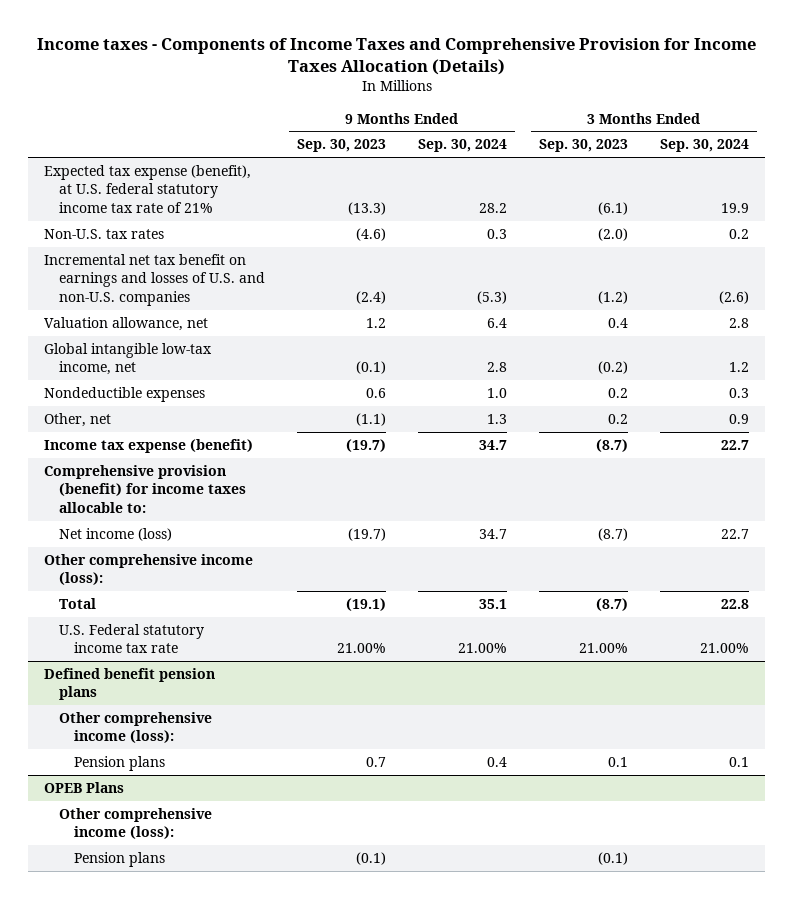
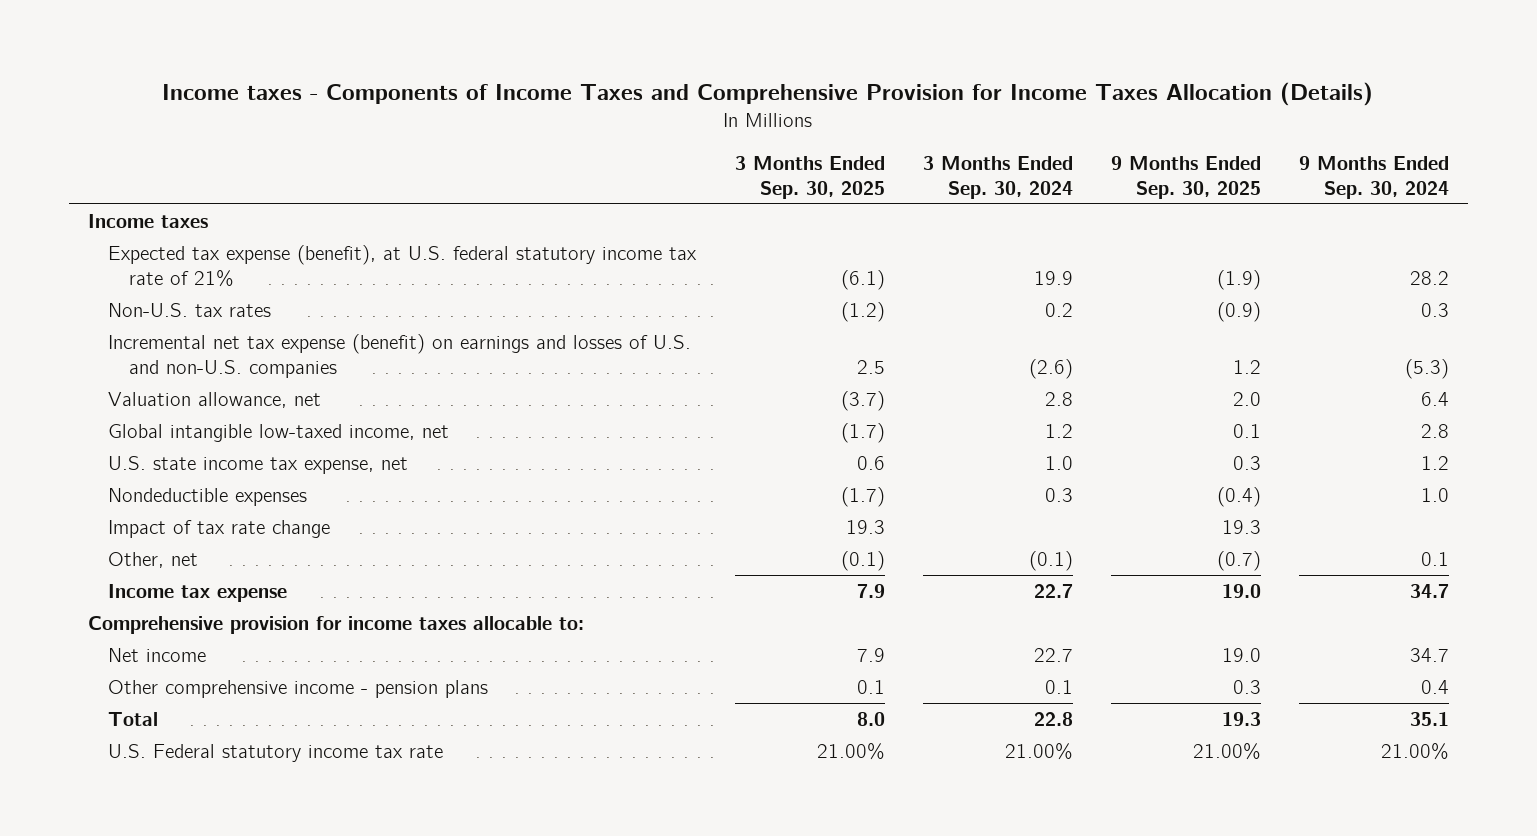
- | 9 Months Ended Sep. 30, 2023 | 9 Months Ended Sep. 30, 2024 | 3 Months Ended Sep. 30, 2023 | 3 Months Ended Sep. 30, 2024
+ | 3 Months Ended Sep. 30, 2025 | 3 Months Ended Sep. 30, 2024 | 9 Months Ended Sep. 30, 2025 | 9 Months Ended Sep. 30, 2024
+ Income taxes
- Incremental net tax benefit on earnings and losses of U.S. and non-U.S. companies | (2.4) | (5.3) | (1.2) | (2.6)
+ Incremental net tax expense (benefit) on earnings and losses of U.S. and non-U.S. companies | 2.5 | (2.6) | 1.2 | (5.3)
- Global intangible low-tax income, net | (0.1) | 2.8 | (0.2) | 1.2
+ Global intangible low-taxed income, net | (1.7) | 1.2 | 0.1 | 2.8
+ U.S. state income tax expense, net | 0.6 | 1.0 | 0.3 | 1.2
- Other, net | (1.1) | 1.3 | 0.2 | 0.9
- Income tax expense (benefit) | (19.7) | 34.7 | (8.7) | 22.7
- Comprehensive provision (benefit) for income taxes allocable to:
- Net income (loss) | (19.7) | 34.7 | (8.7) | 22.7
- Other comprehensive income (loss):
+ Impact of tax rate change | 19.3 | | 19.3 |
+ Other, net | (0.1) | (0.1) | (0.7) | 0.1
+ Income tax expense | 7.9 | 22.7 | 19.0 | 34.7
+ Comprehensive provision for income taxes allocable to:
+ Net income | 7.9 | 22.7 | 19.0 | 34.7
+ Other comprehensive income - pension plans | 0.1 | 0.1 | 0.3 | 0.4
- Defined benefit pension plans
- Other comprehensive income (loss):
- Pension plans | 0.7 | 0.4 | 0.1 | 0.1
- OPEB Plans
- Other comprehensive income (loss):
- Pension plans | (0.1) | | (0.1) |

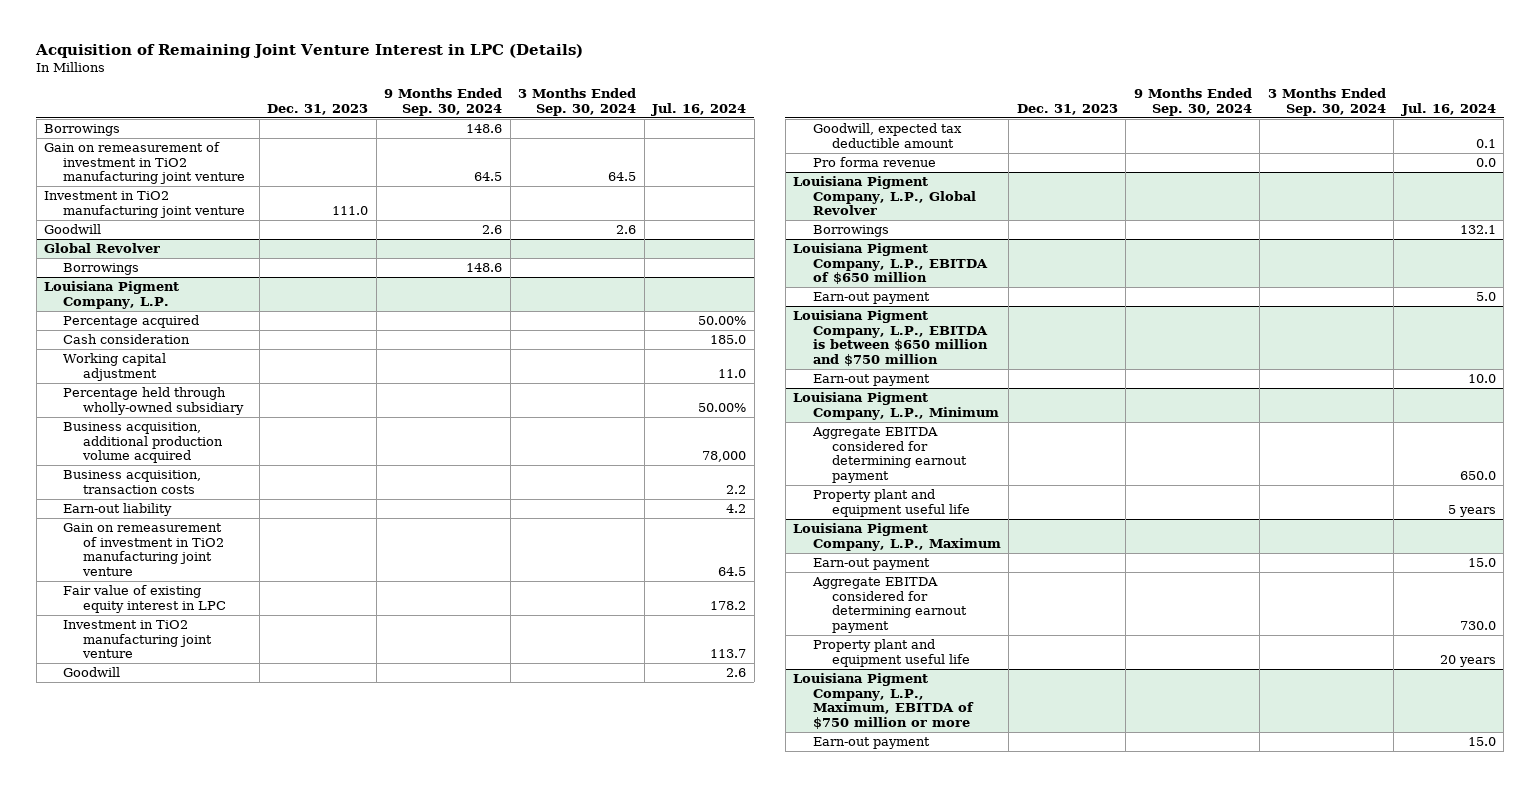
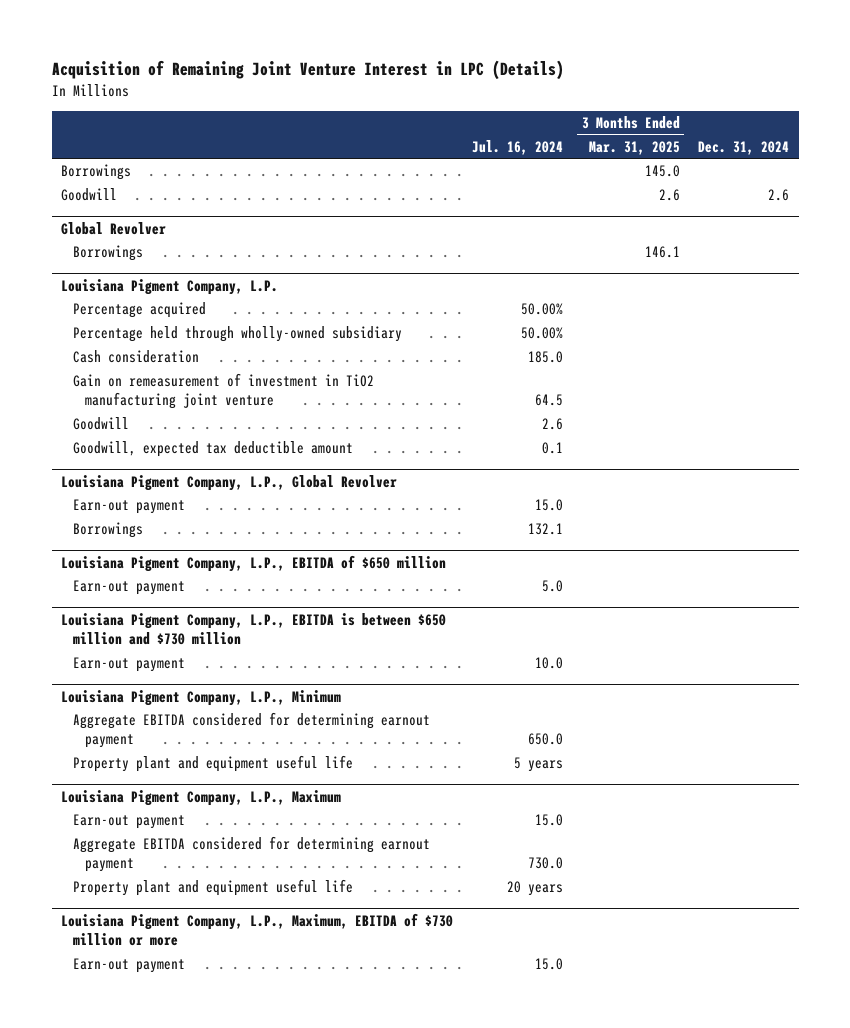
- | Dec. 31, 2023 | 9 Months Ended Sep. 30, 2024 | 3 Months Ended Sep. 30, 2024 | Jul. 16, 2024
+ | Jul. 16, 2024 | 3 Months Ended Mar. 31, 2025 | Dec. 31, 2024
- Gain on remeasurement of investment in TiO2 manufacturing joint venture | | 64.5 | 64.5 |
- Investment in TiO2 manufacturing joint venture | 111.0 | | |
@ Louisiana Pigment Company, L.P.
- Working capital adjustment | | | | 11.0
- Business acquisition, additional production volume acquired | | | | 78,000
- Business acquisition, transaction costs | | | | 2.2
- Earn-out liability | | | | 4.2
moved down: Cash consideration | 185.0 | |
- Fair value of existing equity interest in LPC | | | | 178.2
- Investment in TiO2 manufacturing joint venture | | | | 113.7
- Pro forma revenue | | | | 0.0
@ Louisiana Pigment Company, L.P., Global Revolver
+ Earn-out payment | 15.0 | |
- Louisiana Pigment Company, L.P., EBITDA is between $650 million and $750 million
+ Louisiana Pigment Company, L.P., EBITDA is between $650 million and $730 million
- Louisiana Pigment Company, L.P., Maximum, EBITDA of $750 million or more
+ Louisiana Pigment Company, L.P., Maximum, EBITDA of $730 million or more

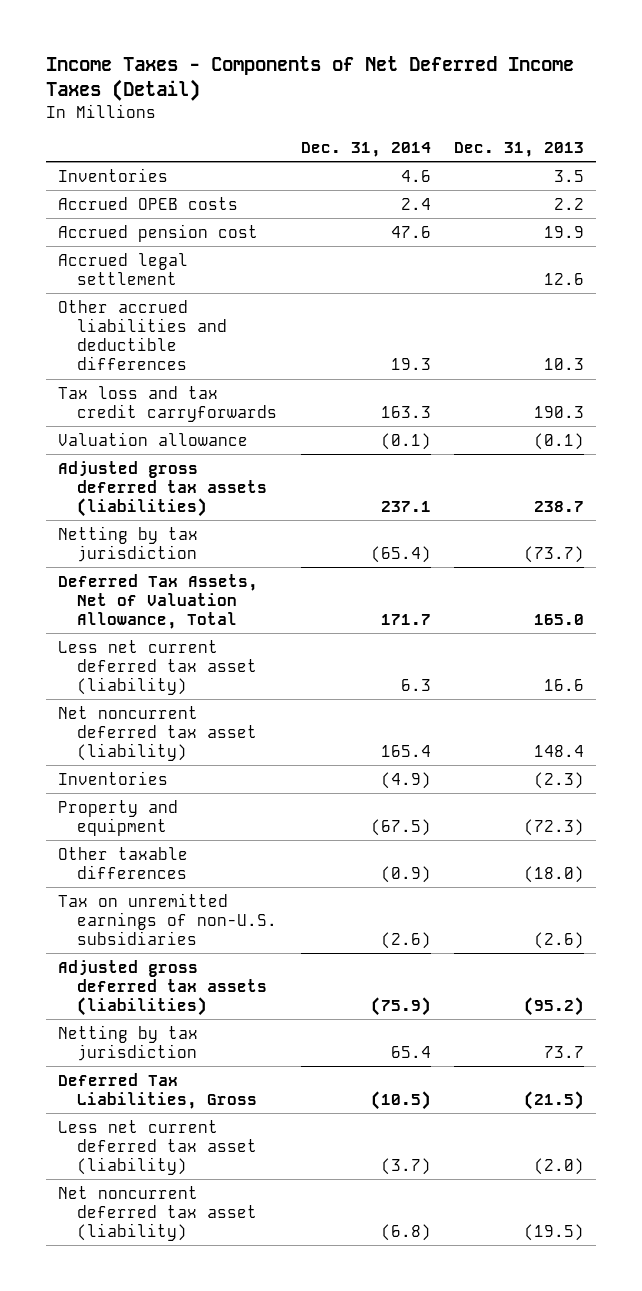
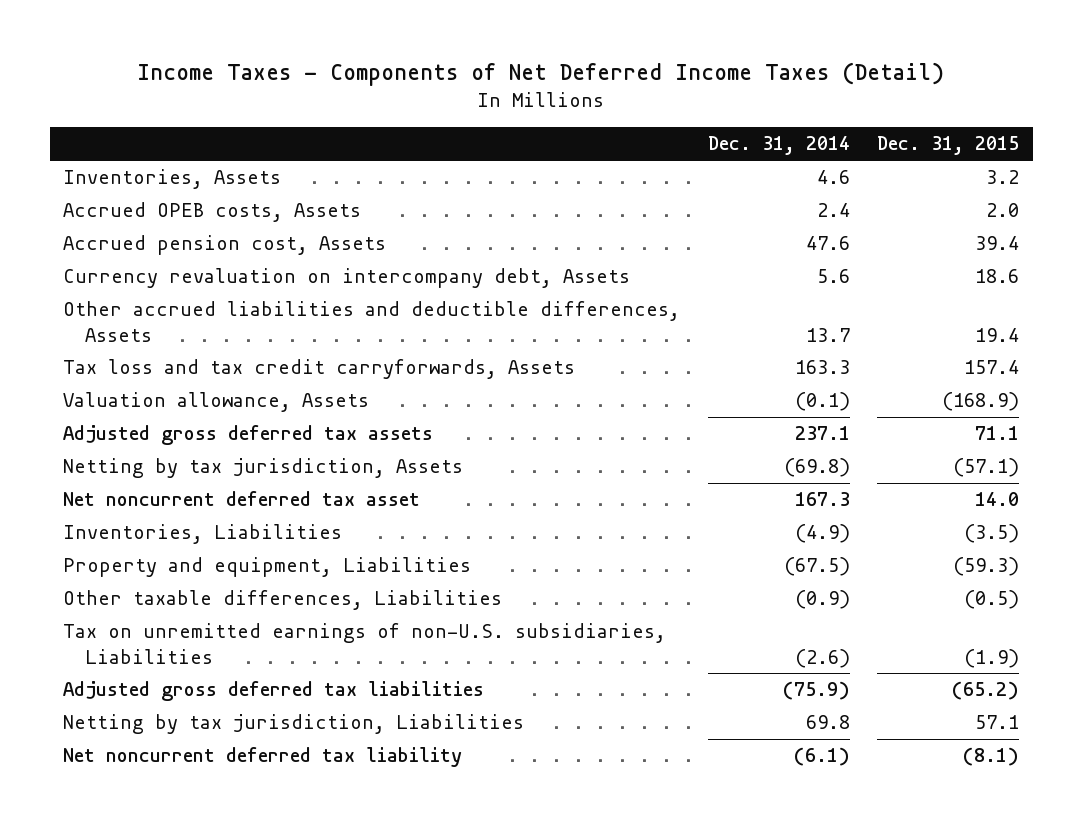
- | Dec. 31, 2014 | Dec. 31, 2013
+ | Dec. 31, 2014 | Dec. 31, 2015
- Inventories | 4.6 | 3.5
- Accrued OPEB costs | 2.4 | 2.2
- Accrued pension cost | 47.6 | 19.9
- Accrued legal settlement | | 12.6
- Other accrued liabilities and deductible differences | 19.3 | 10.3
- Tax loss and tax credit carryforwards | 163.3 | 190.3
- Valuation allowance | (0.1) | (0.1)
- Adjusted gross deferred tax assets (liabilities) | 237.1 | 238.7
- Netting by tax jurisdiction | (65.4) | (73.7)
- Deferred Tax Assets, Net of Valuation Allowance, Total | 171.7 | 165.0
- Less net current deferred tax asset (liability) | 6.3 | 16.6
- Net noncurrent deferred tax asset (liability) | 165.4 | 148.4
- Inventories | (4.9) | (2.3)
- Property and equipment | (67.5) | (72.3)
- Other taxable differences | (0.9) | (18.0)
- Tax on unremitted earnings of non-U.S. subsidiaries | (2.6) | (2.6)
- Adjusted gross deferred tax assets (liabilities) | (75.9) | (95.2)
- Netting by tax jurisdiction | 65.4 | 73.7
- Deferred Tax Liabilities, Gross | (10.5) | (21.5)
- Less net current deferred tax asset (liability) | (3.7) | (2.0)
- Net noncurrent deferred tax asset (liability) | (6.8) | (19.5)
+ Inventories, Assets | 4.6 | 3.2
+ Accrued OPEB costs, Assets | 2.4 | 2.0
+ Accrued pension cost, Assets | 47.6 | 39.4
+ Currency revaluation on intercompany debt, Assets | 5.6 | 18.6
+ Other accrued liabilities and deductible differences, Assets | 13.7 | 19.4
+ Tax loss and tax credit carryforwards, Assets | 163.3 | 157.4
+ Valuation allowance, Assets | (0.1) | (168.9)
+ Adjusted gross deferred tax assets | 237.1 | 71.1
+ Netting by tax jurisdiction, Assets | (69.8) | (57.1)
+ Net noncurrent deferred tax asset | 167.3 | 14.0
+ Inventories, Liabilities | (4.9) | (3.5)
+ Property and equipment, Liabilities | (67.5) | (59.3)
+ Other taxable differences, Liabilities | (0.9) | (0.5)
+ Tax on unremitted earnings of non-U.S. subsidiaries, Liabilities | (2.6) | (1.9)
+ Adjusted gross deferred tax liabilities | (75.9) | (65.2)
+ Netting by tax jurisdiction, Liabilities | 69.8 | 57.1
+ Net noncurrent deferred tax liability | (6.1) | (8.1)

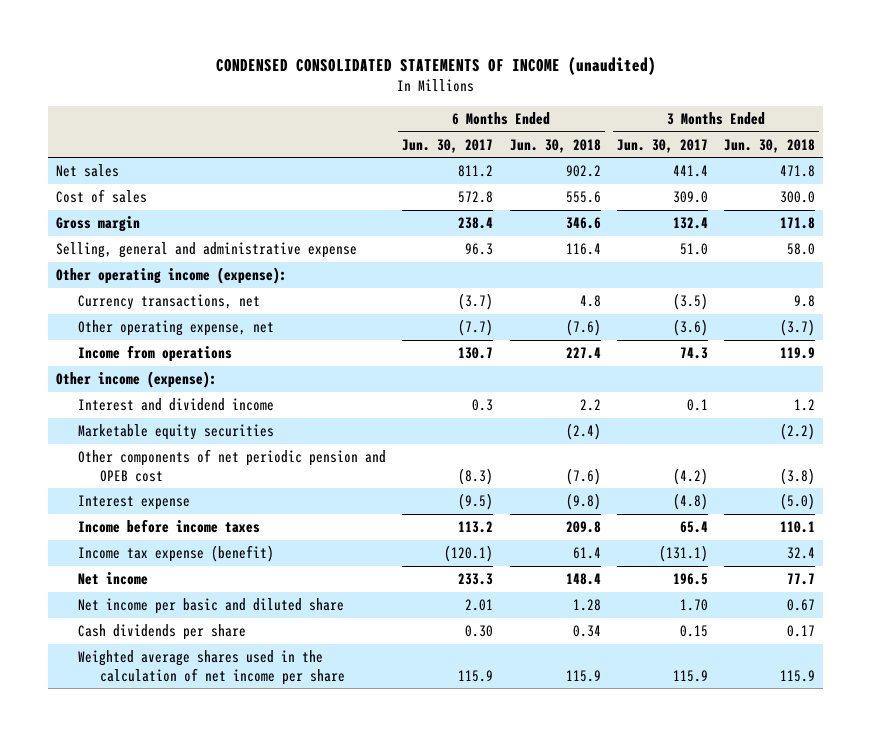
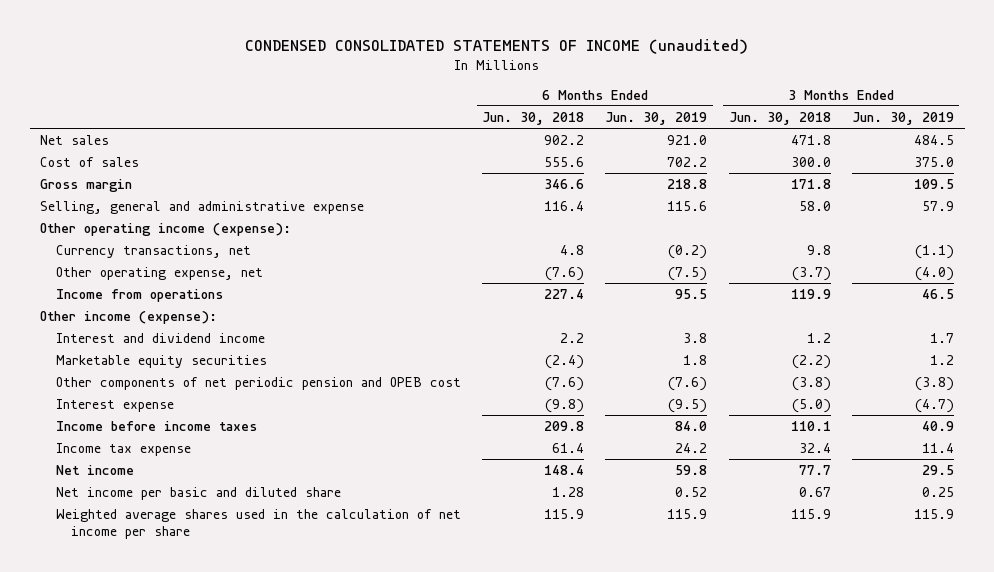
- | 6 Months Ended Jun. 30, 2017 | 6 Months Ended Jun. 30, 2018 | 3 Months Ended Jun. 30, 2017 | 3 Months Ended Jun. 30, 2018
+ | 6 Months Ended Jun. 30, 2018 | 6 Months Ended Jun. 30, 2019 | 3 Months Ended Jun. 30, 2018 | 3 Months Ended Jun. 30, 2019
- Income tax expense (benefit) | (120.1) | 61.4 | (131.1) | 32.4
+ Income tax expense | 61.4 | 24.2 | 32.4 | 11.4
- Cash dividends per share | 0.30 | 0.34 | 0.15 | 0.17

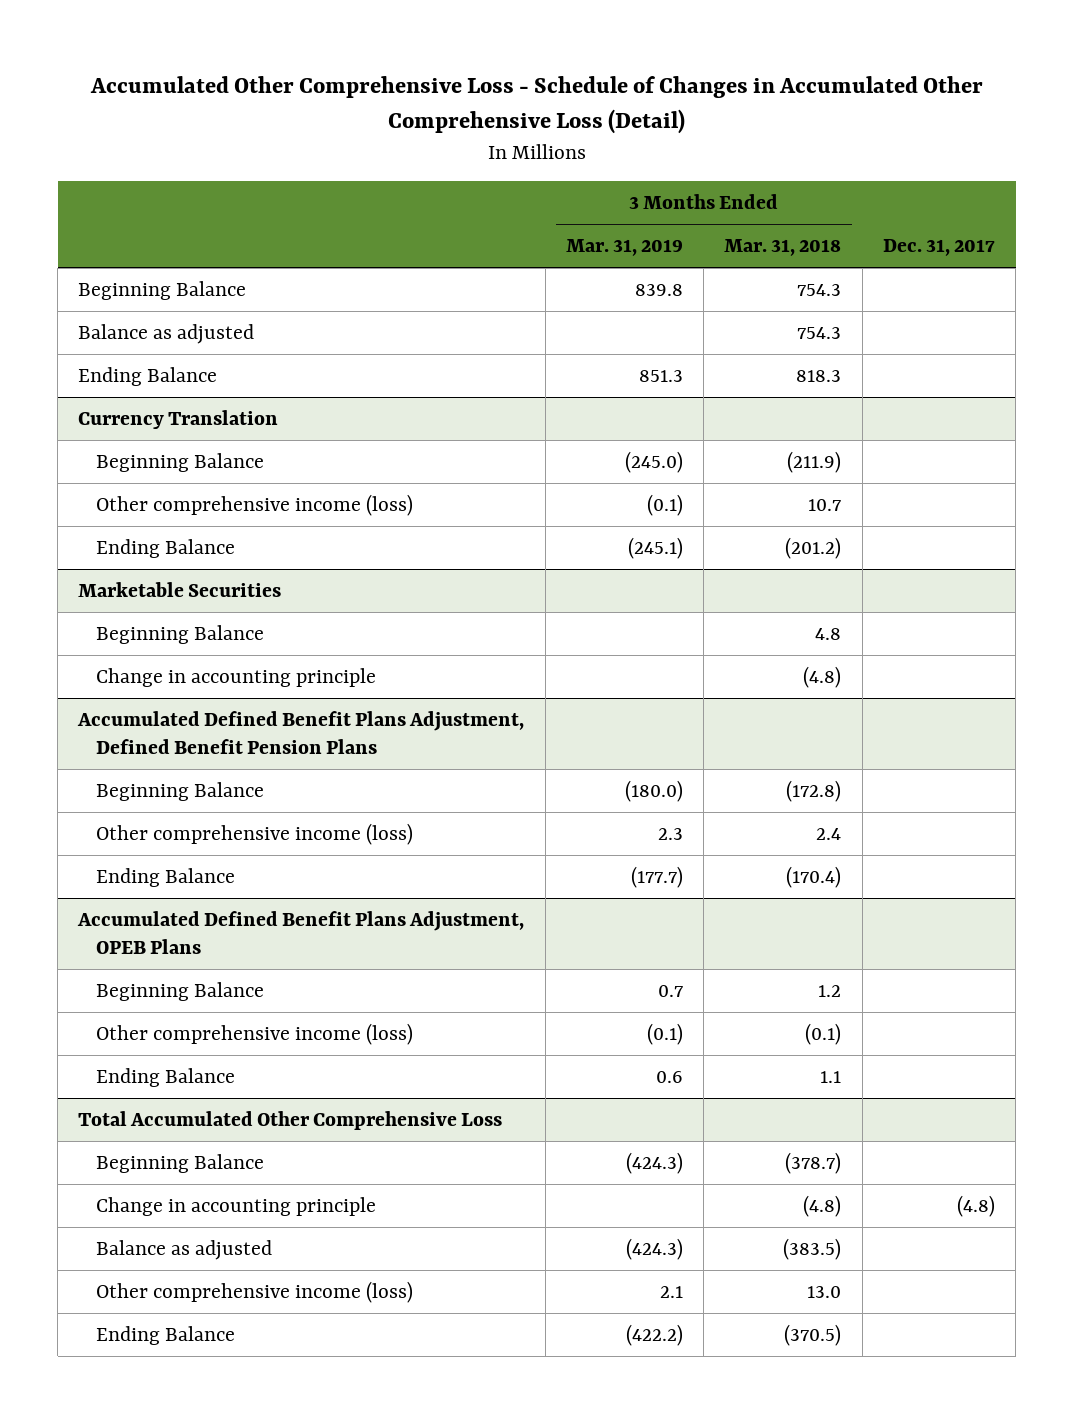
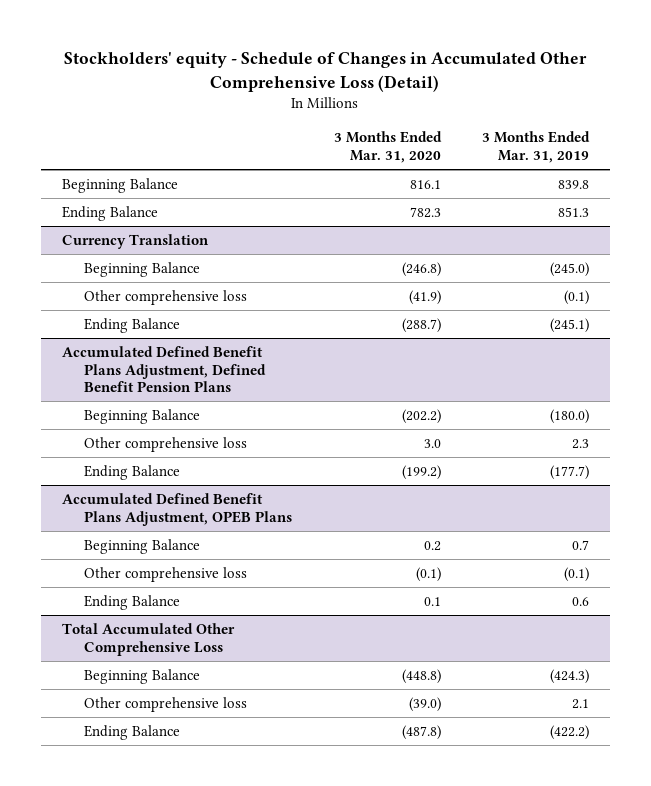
- Accumulated Other Comprehensive Loss - Schedule of Changes in Accumulated Other Comprehensive Loss (Detail)
+ Stockholders' equity - Schedule of Changes in Accumulated Other Comprehensive Loss (Detail)
- | 3 Months Ended Mar. 31, 2019 | 3 Months Ended Mar. 31, 2018 | Dec. 31, 2017
+ | 3 Months Ended Mar. 31, 2020 | 3 Months Ended Mar. 31, 2019
- Balance as adjusted | | 754.3 |
@ Currency Translation
- Other comprehensive income (loss) | (0.1) | 10.7 |
+ Other comprehensive loss | (41.9) | (0.1)
- Marketable Securities
- Beginning Balance | | 4.8 |
- Change in accounting principle | | (4.8) |
@ Accumulated Defined Benefit Plans Adjustment, Defined Benefit Pension Plans
- Other comprehensive income (loss) | 2.3 | 2.4 |
+ Other comprehensive loss | 3.0 | 2.3
@ Accumulated Defined Benefit Plans Adjustment, OPEB Plans
- Other comprehensive income (loss) | (0.1) | (0.1) |
+ Other comprehensive loss | (0.1) | (0.1)
@ Total Accumulated Other Comprehensive Loss
- Change in accounting principle | | (4.8) | (4.8)
- Balance as adjusted | (424.3) | (383.5) |
- Other comprehensive income (loss) | 2.1 | 13.0 |
+ Other comprehensive loss | (39.0) | 2.1

